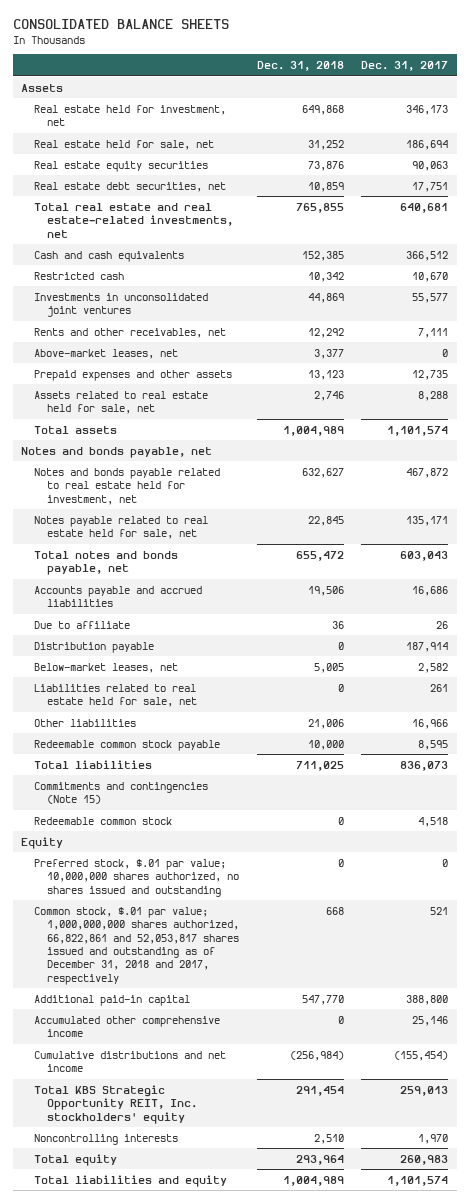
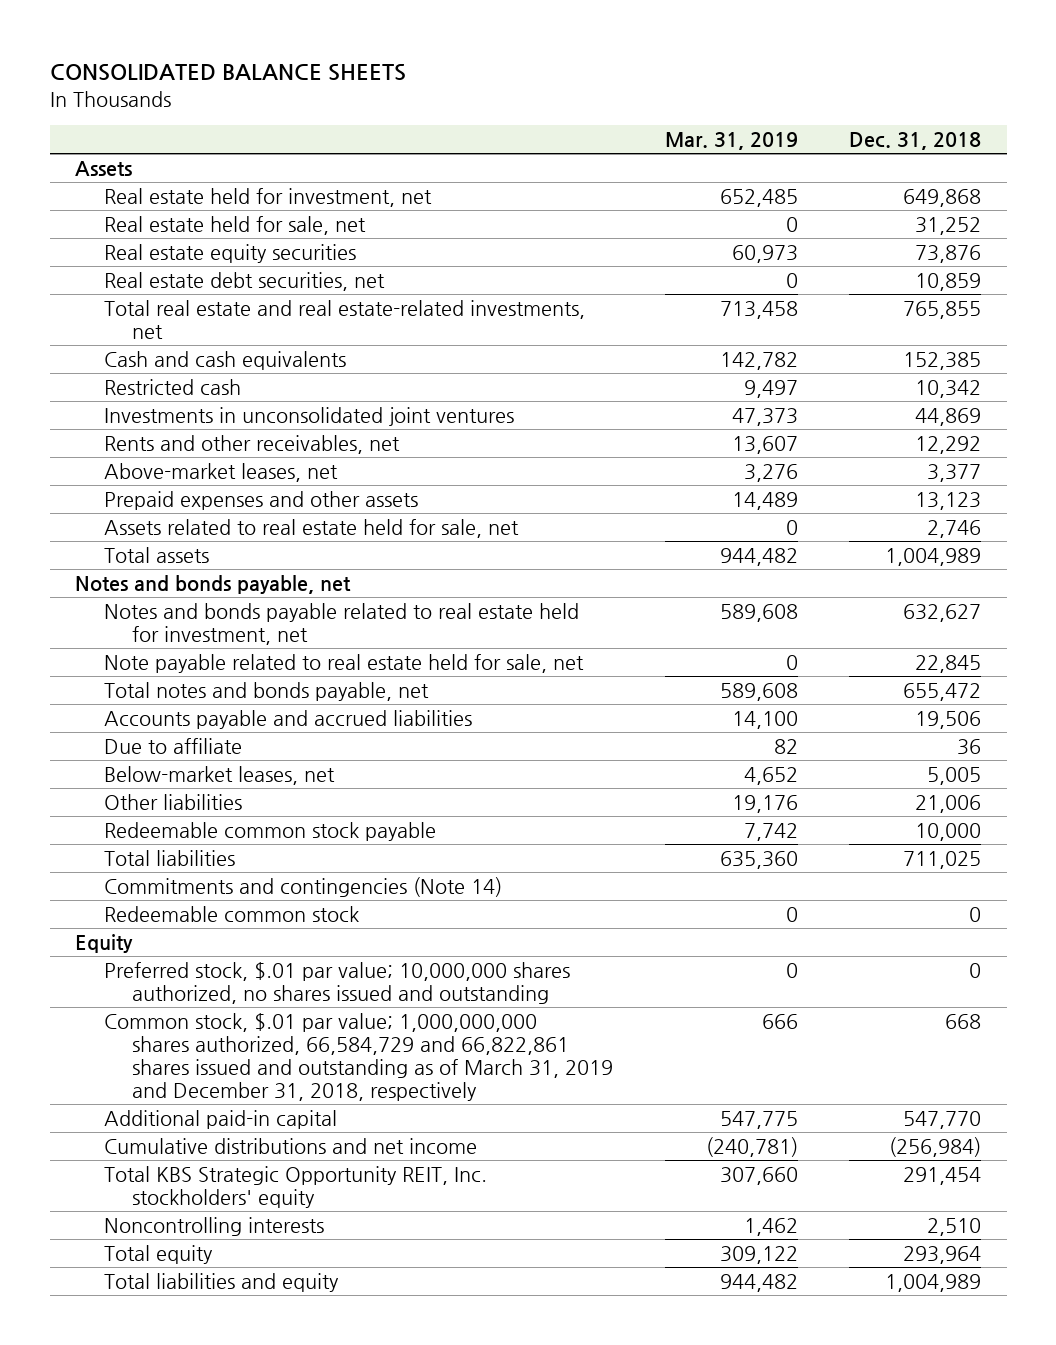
- | Dec. 31, 2018 | Dec. 31, 2017
+ | Mar. 31, 2019 | Dec. 31, 2018
- Notes payable related to real estate held for sale, net | 22,845 | 135,171
+ Note payable related to real estate held for sale, net | 0 | 22,845
- Distribution payable | 0 | 187,914
- Liabilities related to real estate held for sale, net | 0 | 261
- Commitments and contingencies (Note 15)
+ Commitments and contingencies (Note 14)
- Common stock, $.01 par value; 1,000,000,000 shares authorized, 66,822,861 and 52,053,817 shares issued and outstanding as of December 31, 2018 and 2017, respectively | 668 | 521
+ Common stock, $.01 par value; 1,000,000,000 shares authorized, 66,584,729 and 66,822,861 shares issued and outstanding as of March 31, 2019 and December 31, 2018, respectively | 666 | 668
- Accumulated other comprehensive income | 0 | 25,146

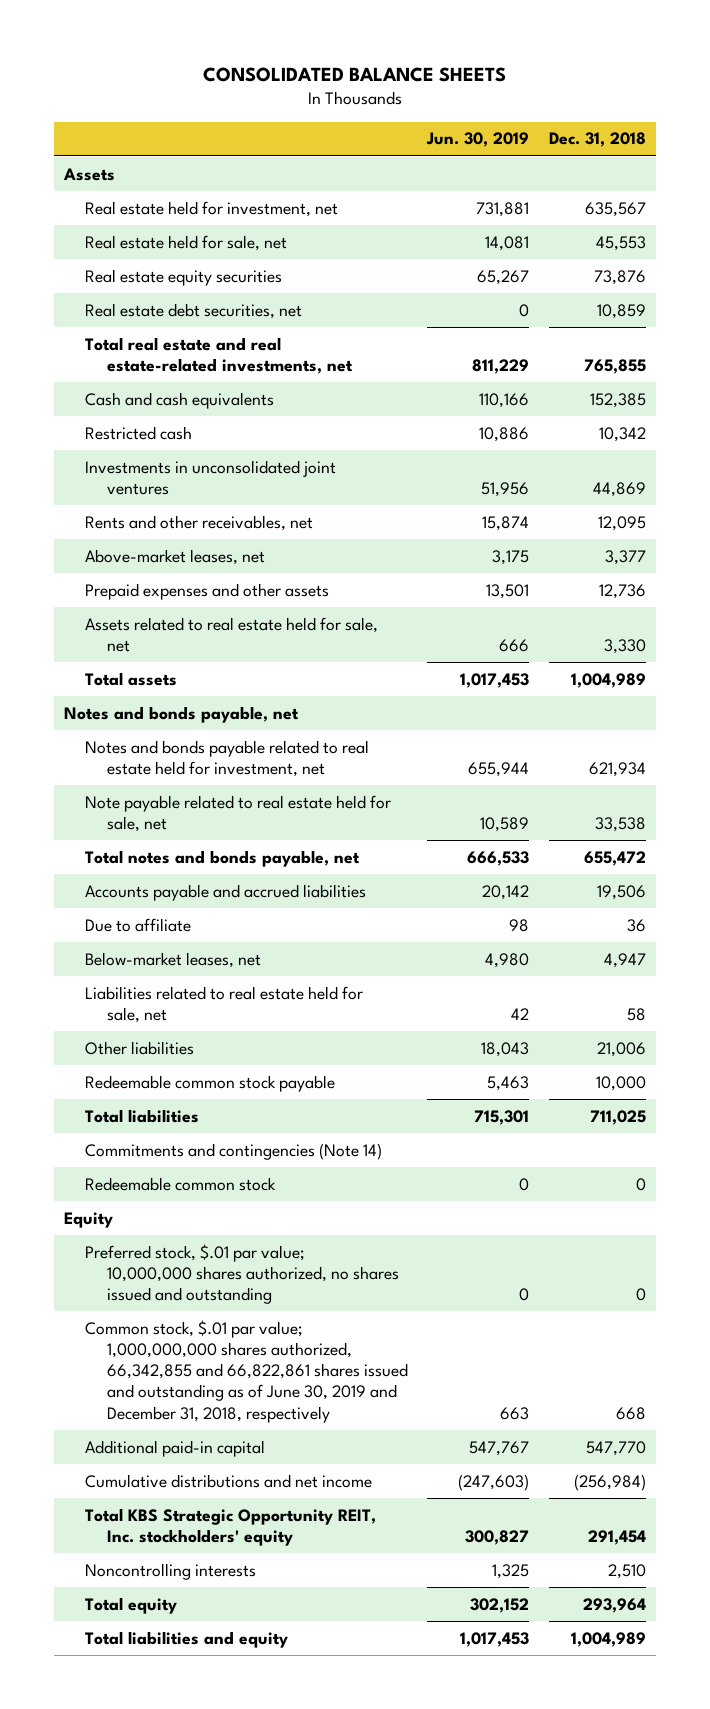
- | Mar. 31, 2019 | Dec. 31, 2018
+ | Jun. 30, 2019 | Dec. 31, 2018
- Real estate held for investment, net | 652,485 | 649,868
- Real estate held for sale, net | 0 | 31,252
+ Real estate held for investment, net | 731,881 | 635,567
+ Real estate held for sale, net | 14,081 | 45,553
- Rents and other receivables, net | 13,607 | 12,292
+ Rents and other receivables, net | 15,874 | 12,095
- Prepaid expenses and other assets | 14,489 | 13,123
- Assets related to real estate held for sale, net | 0 | 2,746
+ Prepaid expenses and other assets | 13,501 | 12,736
+ Assets related to real estate held for sale, net | 666 | 3,330
- Notes and bonds payable related to real estate held for investment, net | 589,608 | 632,627
- Note payable related to real estate held for sale, net | 0 | 22,845
+ Notes and bonds payable related to real estate held for investment, net | 655,944 | 621,934
+ Note payable related to real estate held for sale, net | 10,589 | 33,538
- Below-market leases, net | 4,652 | 5,005
+ Below-market leases, net | 4,980 | 4,947
+ Liabilities related to real estate held for sale, net | 42 | 58
- Common stock, $.01 par value; 1,000,000,000 shares authorized, 66,584,729 and 66,822,861 shares issued and outstanding as of March 31, 2019 and December 31, 2018, respectively | 666 | 668
+ Common stock, $.01 par value; 1,000,000,000 shares authorized, 66,342,855 and 66,822,861 shares issued and outstanding as of June 30, 2019 and December 31, 2018, respectively | 663 | 668

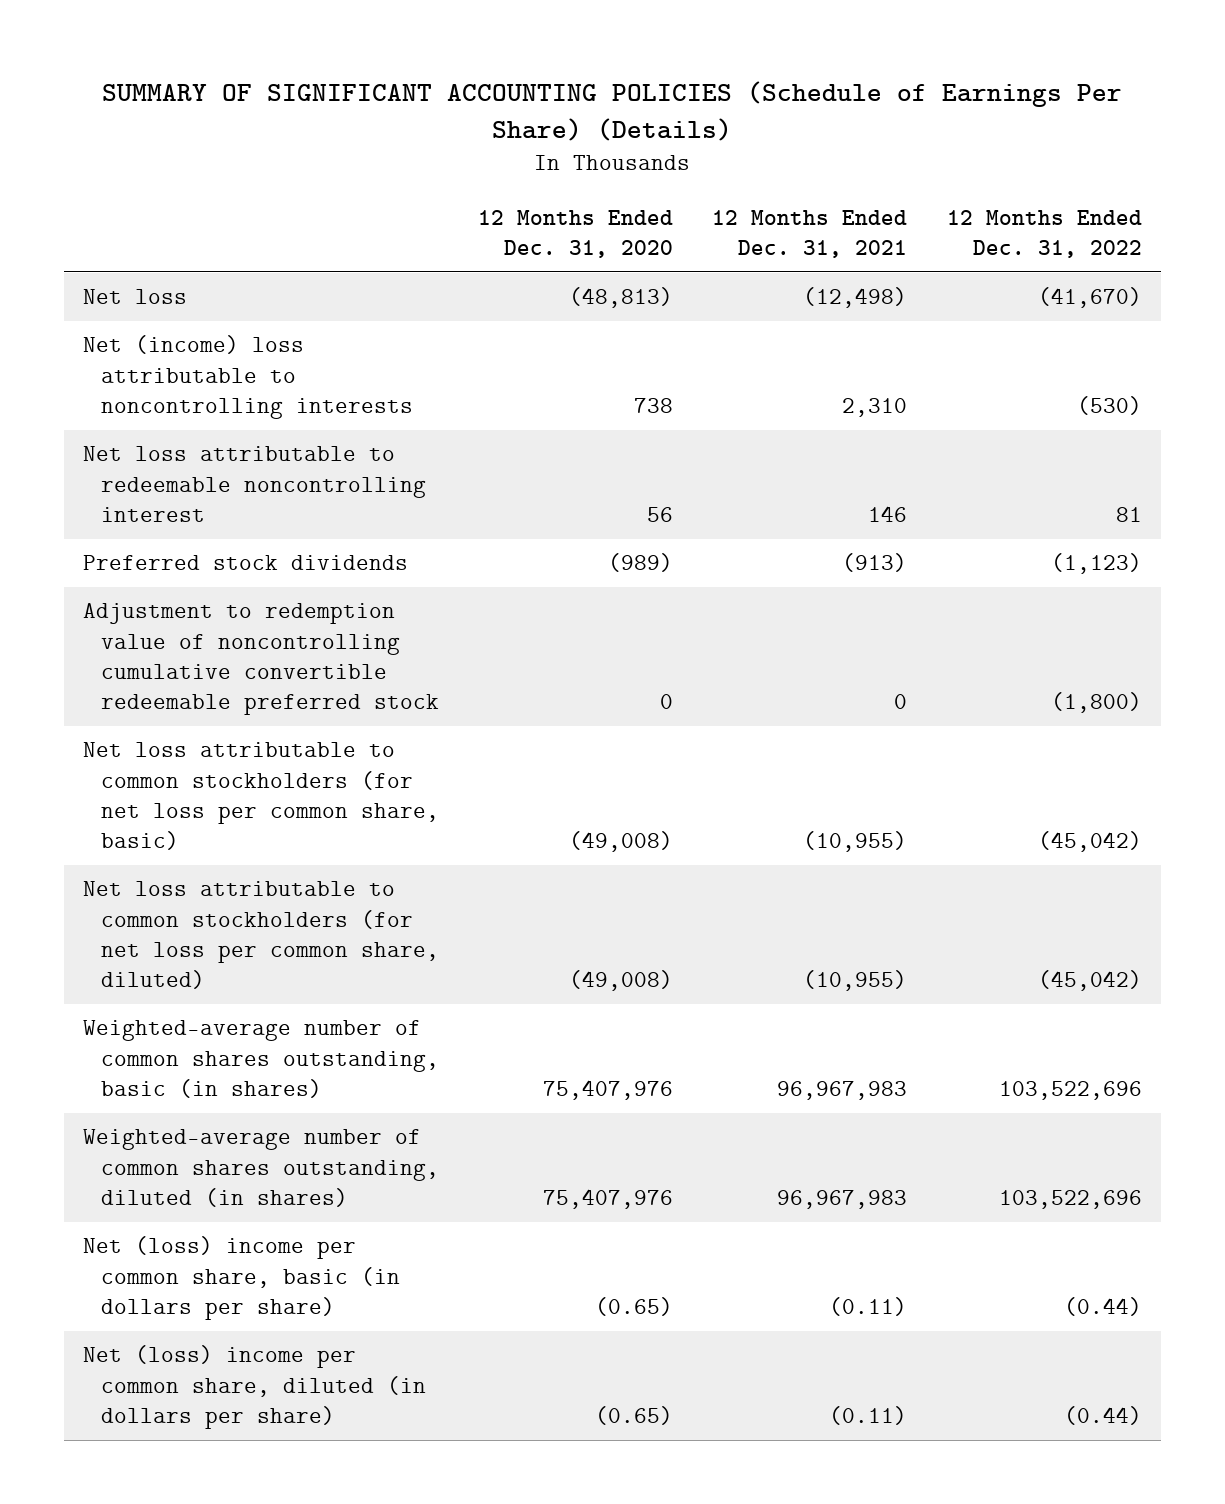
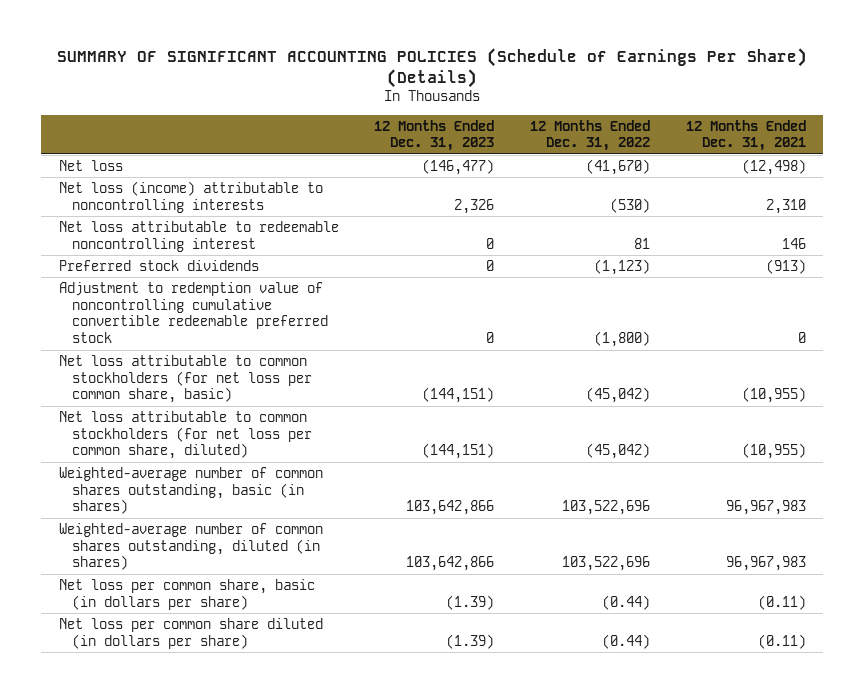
- | 12 Months Ended Dec. 31, 2020 | 12 Months Ended Dec. 31, 2021 | 12 Months Ended Dec. 31, 2022
+ | 12 Months Ended Dec. 31, 2023 | 12 Months Ended Dec. 31, 2022 | 12 Months Ended Dec. 31, 2021
- Net (income) loss attributable to noncontrolling interests | 738 | 2,310 | (530)
+ Net loss (income) attributable to noncontrolling interests | 2,326 | (530) | 2,310
- Net (loss) income per common share, basic (in dollars per share) | (0.65) | (0.11) | (0.44)
- Net (loss) income per common share, diluted (in dollars per share) | (0.65) | (0.11) | (0.44)
+ Net loss per common share, basic (in dollars per share) | (1.39) | (0.44) | (0.11)
+ Net loss per common share diluted (in dollars per share) | (1.39) | (0.44) | (0.11)

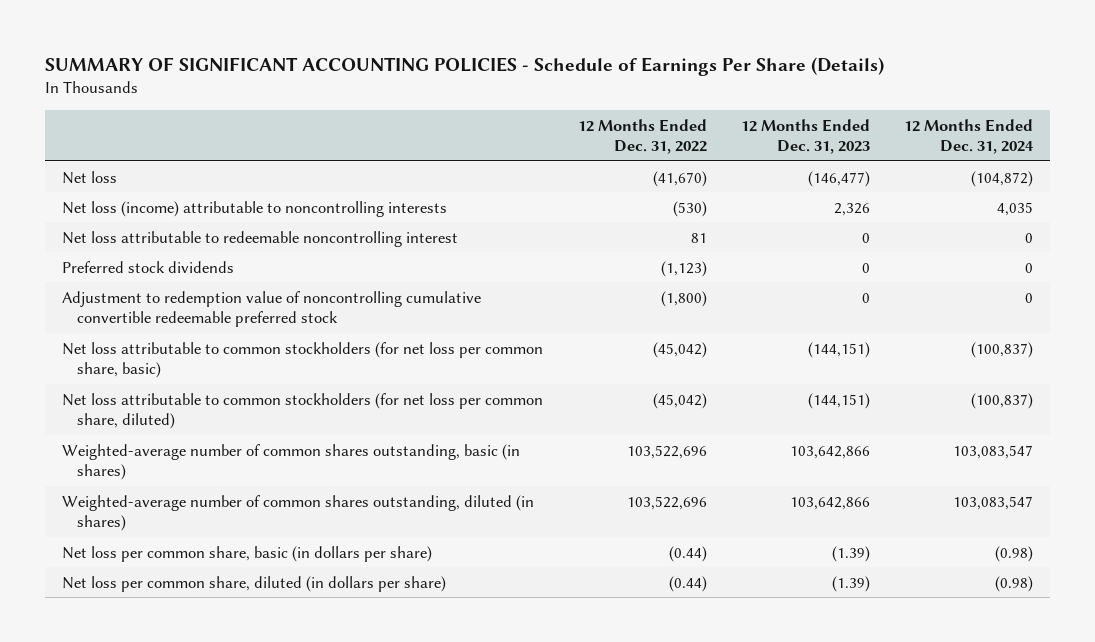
- SUMMARY OF SIGNIFICANT ACCOUNTING POLICIES (Schedule of Earnings Per Share) (Details)
+ SUMMARY OF SIGNIFICANT ACCOUNTING POLICIES - Schedule of Earnings Per Share (Details)
- | 12 Months Ended Dec. 31, 2023 | 12 Months Ended Dec. 31, 2022 | 12 Months Ended Dec. 31, 2021
+ | 12 Months Ended Dec. 31, 2022 | 12 Months Ended Dec. 31, 2023 | 12 Months Ended Dec. 31, 2024
- Net loss per common share diluted (in dollars per share) | (1.39) | (0.44) | (0.11)
+ Net loss per common share, diluted (in dollars per share) | (0.44) | (1.39) | (0.98)

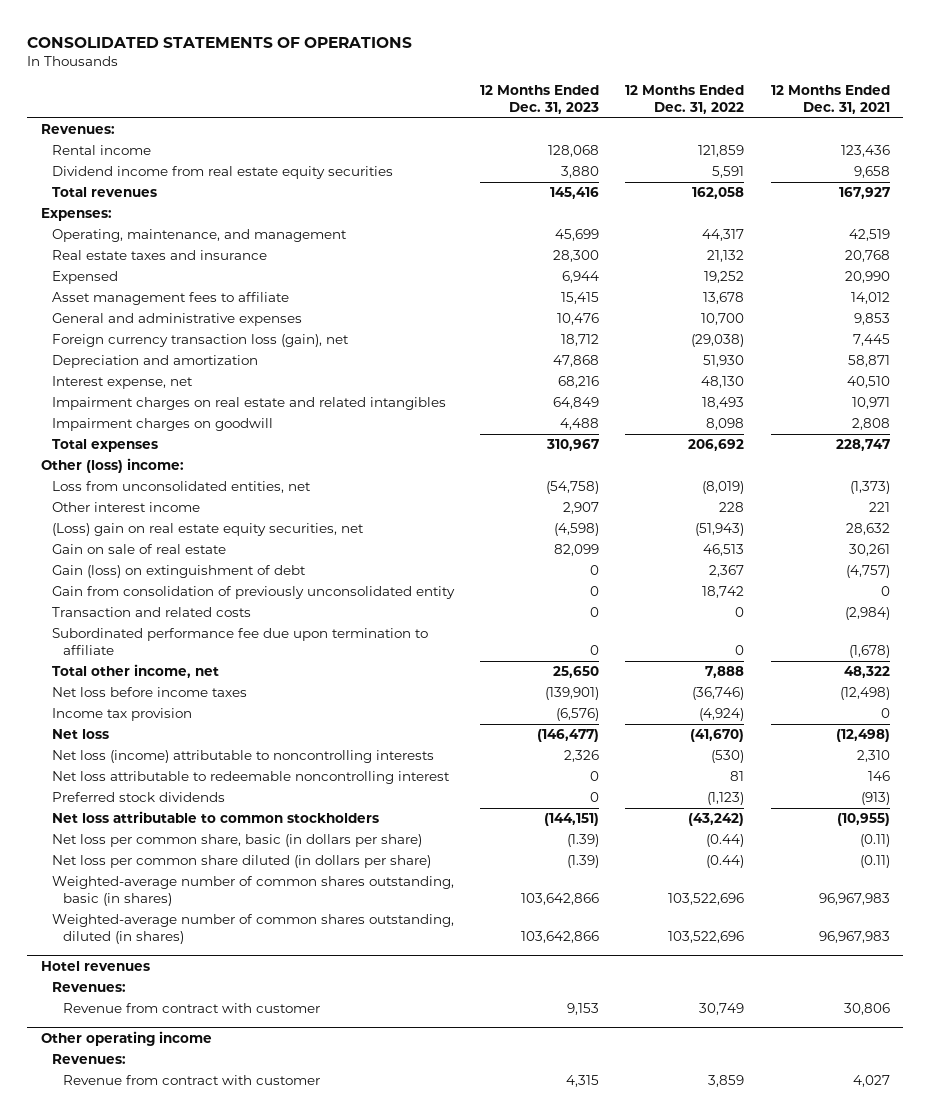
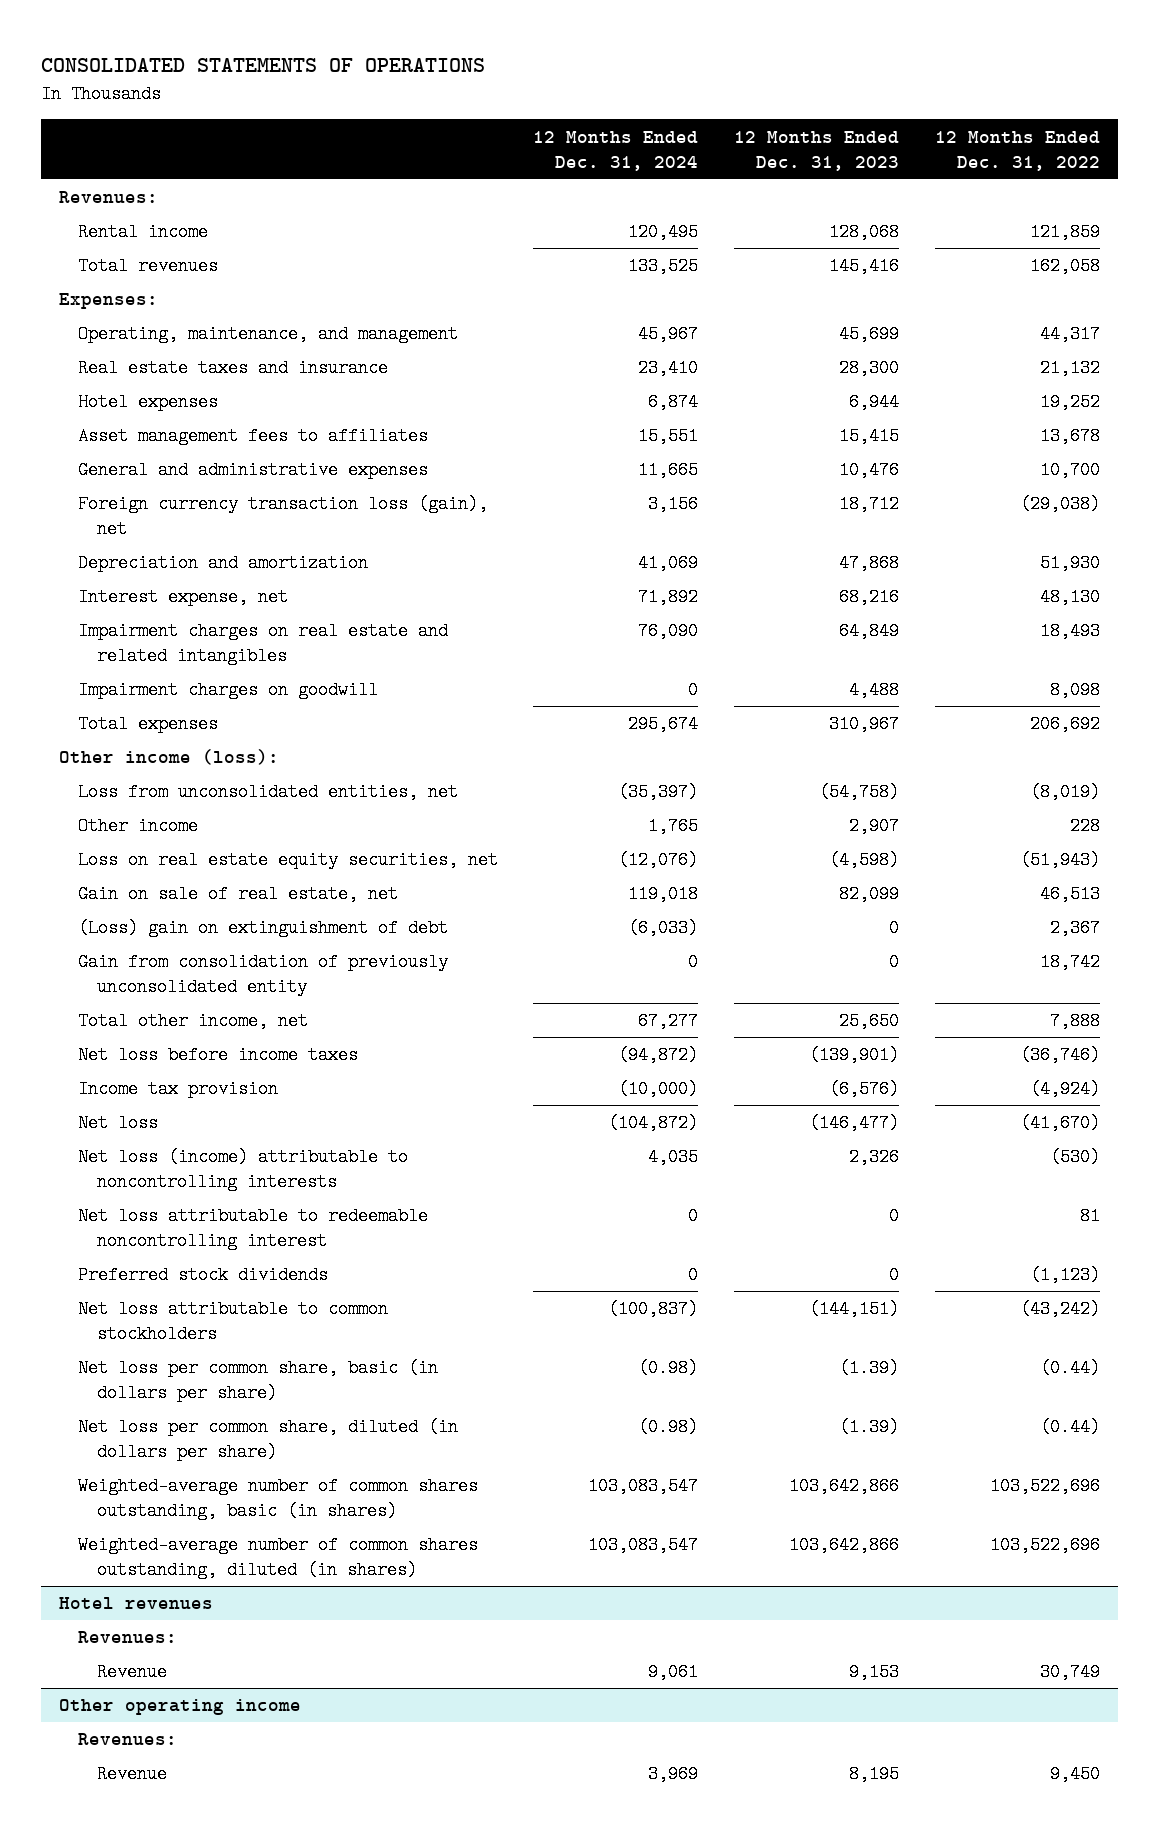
- | 12 Months Ended Dec. 31, 2023 | 12 Months Ended Dec. 31, 2022 | 12 Months Ended Dec. 31, 2021
+ | 12 Months Ended Dec. 31, 2024 | 12 Months Ended Dec. 31, 2023 | 12 Months Ended Dec. 31, 2022
- Dividend income from real estate equity securities | 3,880 | 5,591 | 9,658
- Expensed | 6,944 | 19,252 | 20,990
- Asset management fees to affiliate | 15,415 | 13,678 | 14,012
+ Hotel expenses | 6,874 | 6,944 | 19,252
+ Asset management fees to affiliates | 15,551 | 15,415 | 13,678
- Other (loss) income:
+ Other income (loss):
- Other interest income | 2,907 | 228 | 221
- (Loss) gain on real estate equity securities, net | (4,598) | (51,943) | 28,632
- Gain on sale of real estate | 82,099 | 46,513 | 30,261
- Gain (loss) on extinguishment of debt | 0 | 2,367 | (4,757)
+ Other income | 1,765 | 2,907 | 228
+ Loss on real estate equity securities, net | (12,076) | (4,598) | (51,943)
+ Gain on sale of real estate, net | 119,018 | 82,099 | 46,513
+ (Loss) gain on extinguishment of debt | (6,033) | 0 | 2,367
- Transaction and related costs | 0 | 0 | (2,984)
- Subordinated performance fee due upon termination to affiliate | 0 | 0 | (1,678)
- Net loss per common share diluted (in dollars per share) | (1.39) | (0.44) | (0.11)
+ Net loss per common share, diluted (in dollars per share) | (0.98) | (1.39) | (0.44)
@ Hotel revenues
- Revenue from contract with customer | 9,153 | 30,749 | 30,806
+ Revenue | 9,061 | 9,153 | 30,749
@ Other operating income
- Revenue from contract with customer | 4,315 | 3,859 | 4,027
+ Revenue | 3,969 | 8,195 | 9,450

